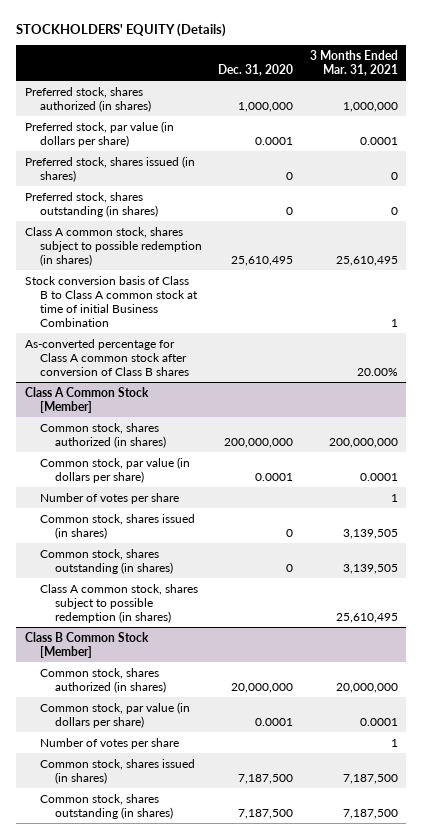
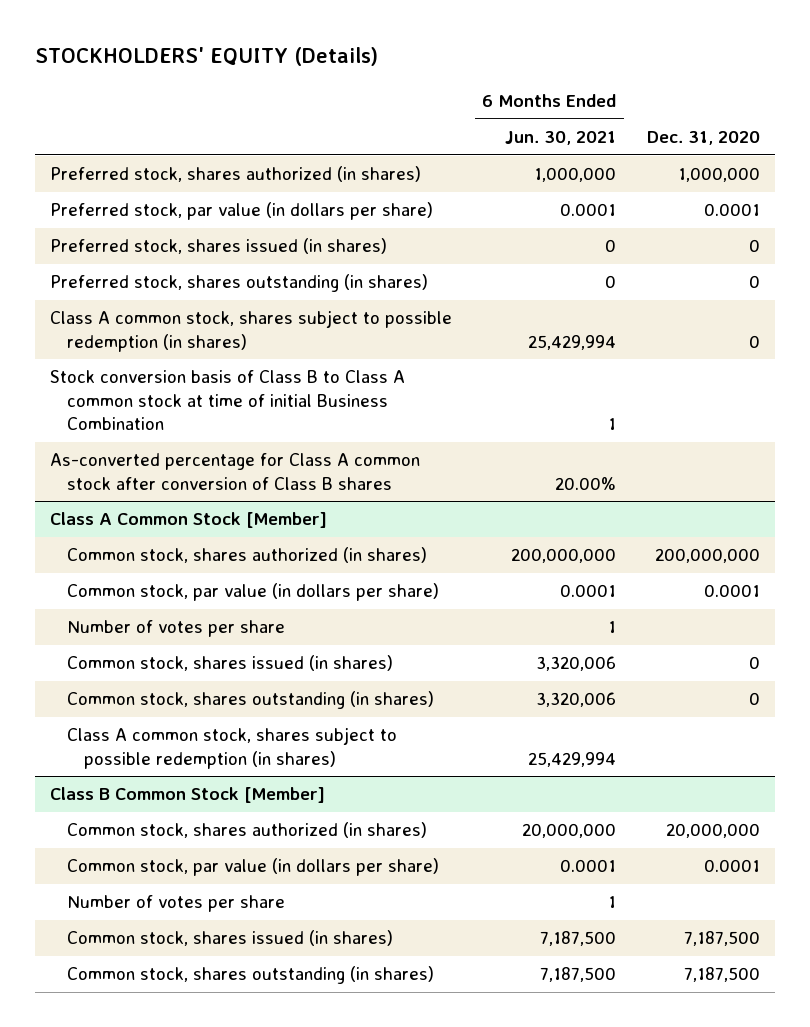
- | Dec. 31, 2020 | 3 Months Ended Mar. 31, 2021
+ | 6 Months Ended Jun. 30, 2021 | Dec. 31, 2020
- Class A common stock, shares subject to possible redemption (in shares) | 25,610,495 | 25,610,495
+ Class A common stock, shares subject to possible redemption (in shares) | 25,429,994 | 0

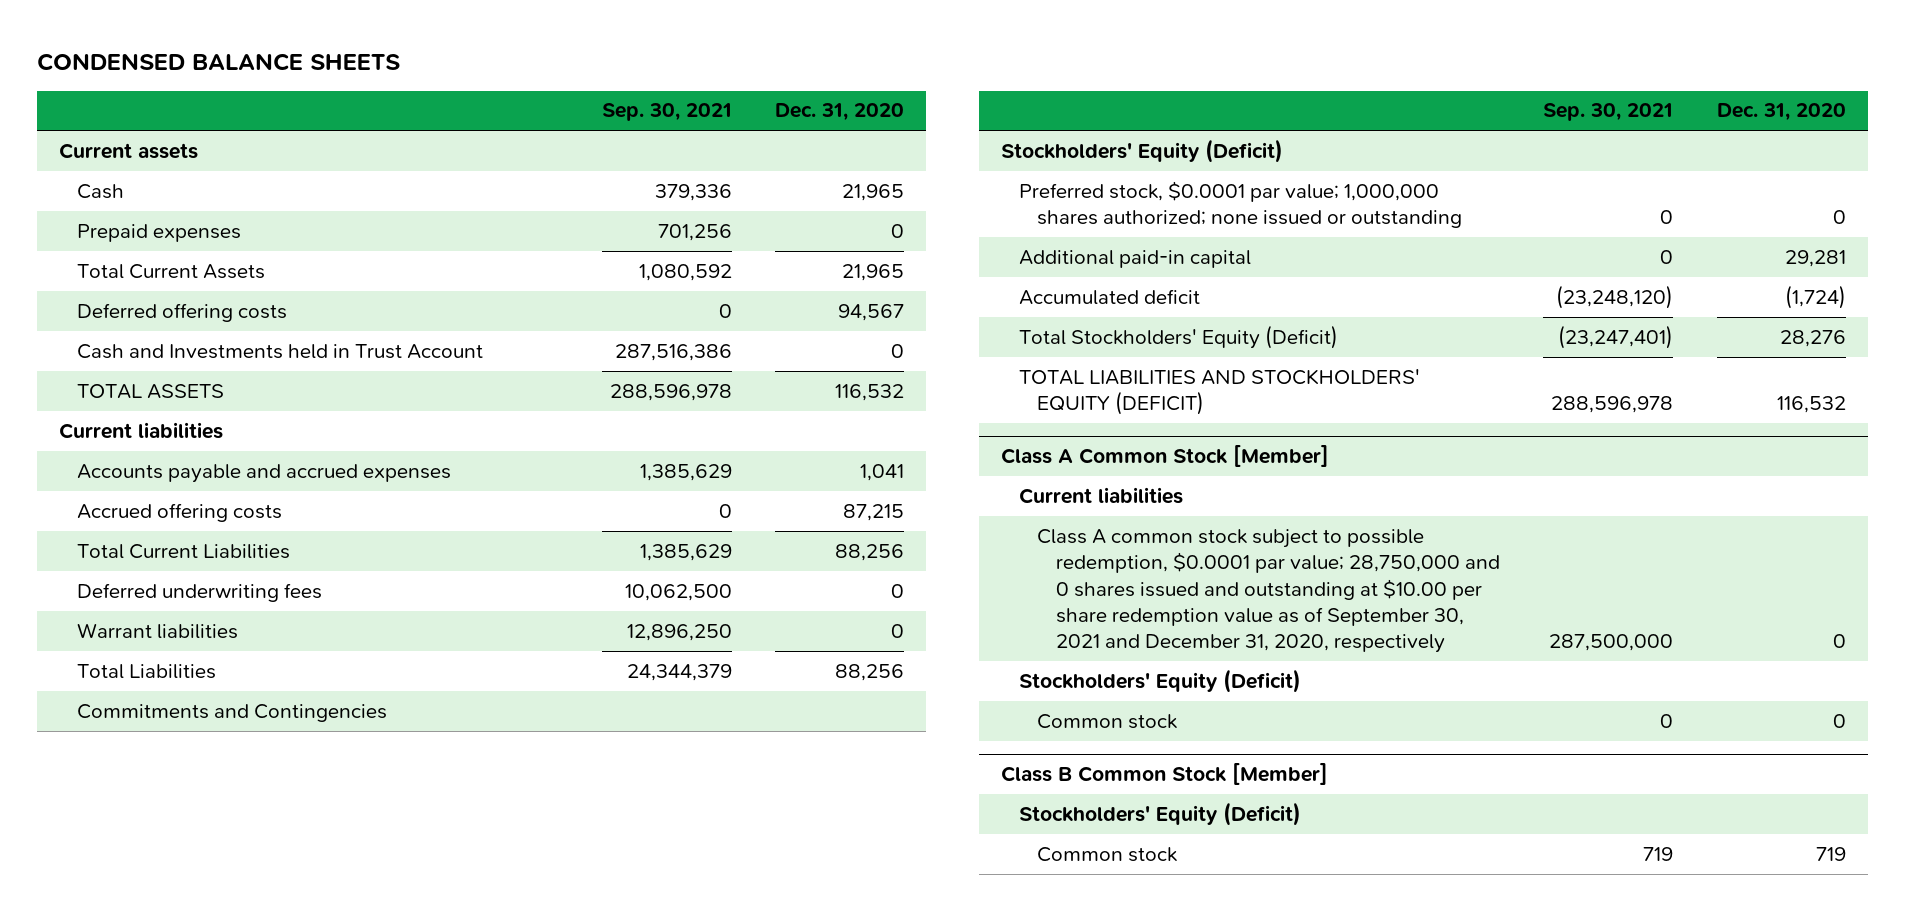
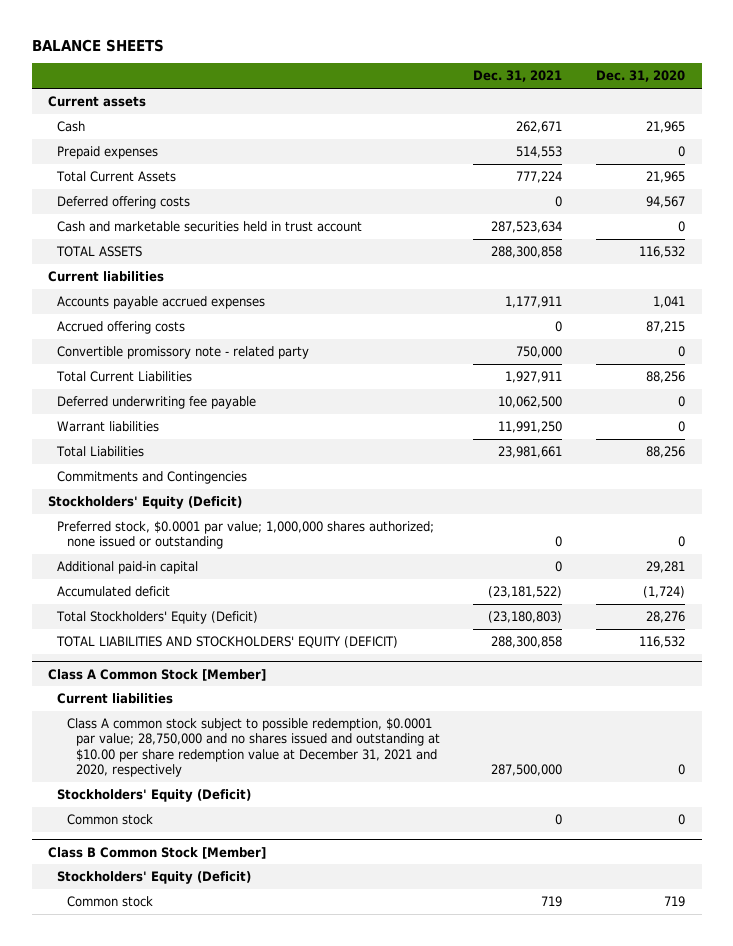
- CONDENSED BALANCE SHEETS
+ BALANCE SHEETS
- | Sep. 30, 2021 | Dec. 31, 2020
+ | Dec. 31, 2021 | Dec. 31, 2020
- Cash and Investments held in Trust Account | 287,516,386 | 0
+ Cash and marketable securities held in trust account | 287,523,634 | 0
- Accounts payable and accrued expenses | 1,385,629 | 1,041
+ Accounts payable accrued expenses | 1,177,911 | 1,041
+ Convertible promissory note - related party | 750,000 | 0
- Deferred underwriting fees | 10,062,500 | 0
+ Deferred underwriting fee payable | 10,062,500 | 0
@ Class A Common Stock [Member]
- Class A common stock subject to possible redemption, $0.0001 par value; 28,750,000 and 0 shares issued and outstanding at $10.00 per share redemption value as of September 30, 2021 and December 31, 2020, respectively | 287,500,000 | 0
+ Class A common stock subject to possible redemption, $0.0001 par value; 28,750,000 and no shares issued and outstanding at $10.00 per share redemption value at December 31, 2021 and 2020, respectively | 287,500,000 | 0

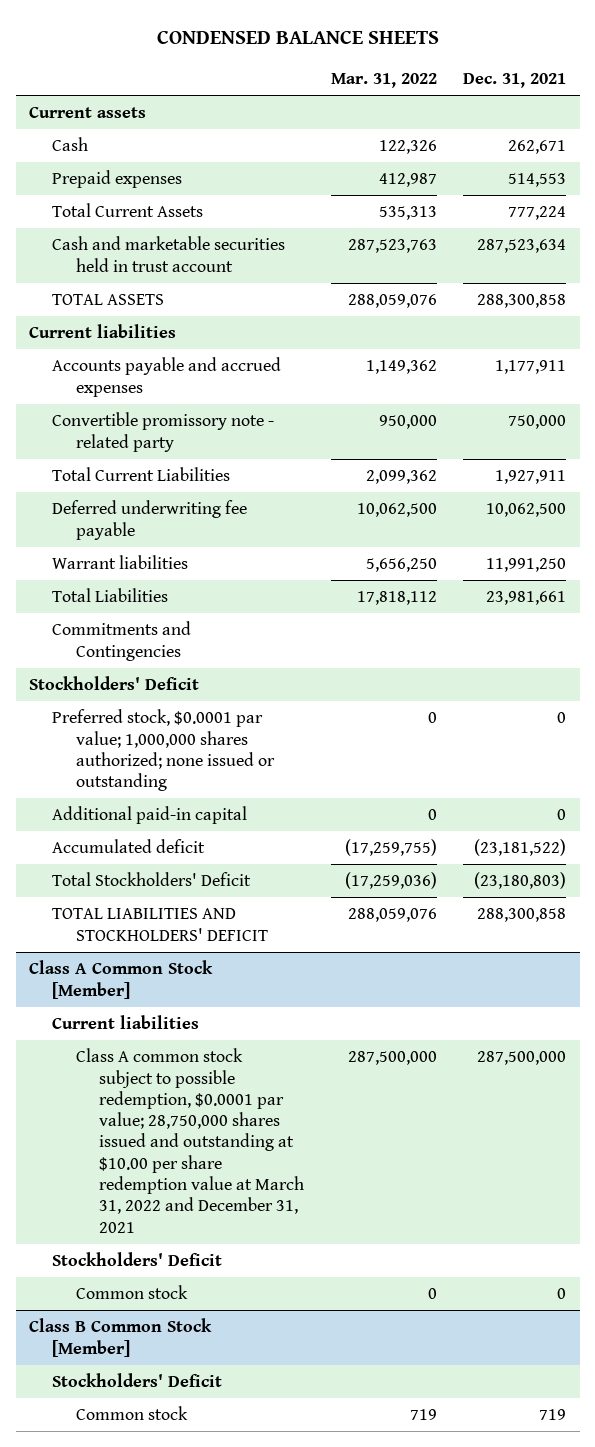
- BALANCE SHEETS
+ CONDENSED BALANCE SHEETS
- | Dec. 31, 2021 | Dec. 31, 2020
+ | Mar. 31, 2022 | Dec. 31, 2021
- Deferred offering costs | 0 | 94,567
- Accounts payable accrued expenses | 1,177,911 | 1,041
- Accrued offering costs | 0 | 87,215
+ Accounts payable and accrued expenses | 1,149,362 | 1,177,911
- Stockholders' Equity (Deficit)
+ Stockholders' Deficit
- Total Stockholders' Equity (Deficit) | (23,180,803) | 28,276
- TOTAL LIABILITIES AND STOCKHOLDERS' EQUITY (DEFICIT) | 288,300,858 | 116,532
+ Total Stockholders' Deficit | (17,259,036) | (23,180,803)
+ TOTAL LIABILITIES AND STOCKHOLDERS' DEFICIT | 288,059,076 | 288,300,858
@ Class A Common Stock [Member]
- Class A common stock subject to possible redemption, $0.0001 par value; 28,750,000 and no shares issued and outstanding at $10.00 per share redemption value at December 31, 2021 and 2020, respectively | 287,500,000 | 0
- Stockholders' Equity (Deficit)
+ Class A common stock subject to possible redemption, $0.0001 par value; 28,750,000 shares issued and outstanding at $10.00 per share redemption value at March 31, 2022 and December 31, 2021 | 287,500,000 | 287,500,000
+ Stockholders' Deficit
@ Class B Common Stock [Member]
- Stockholders' Equity (Deficit)
+ Stockholders' Deficit

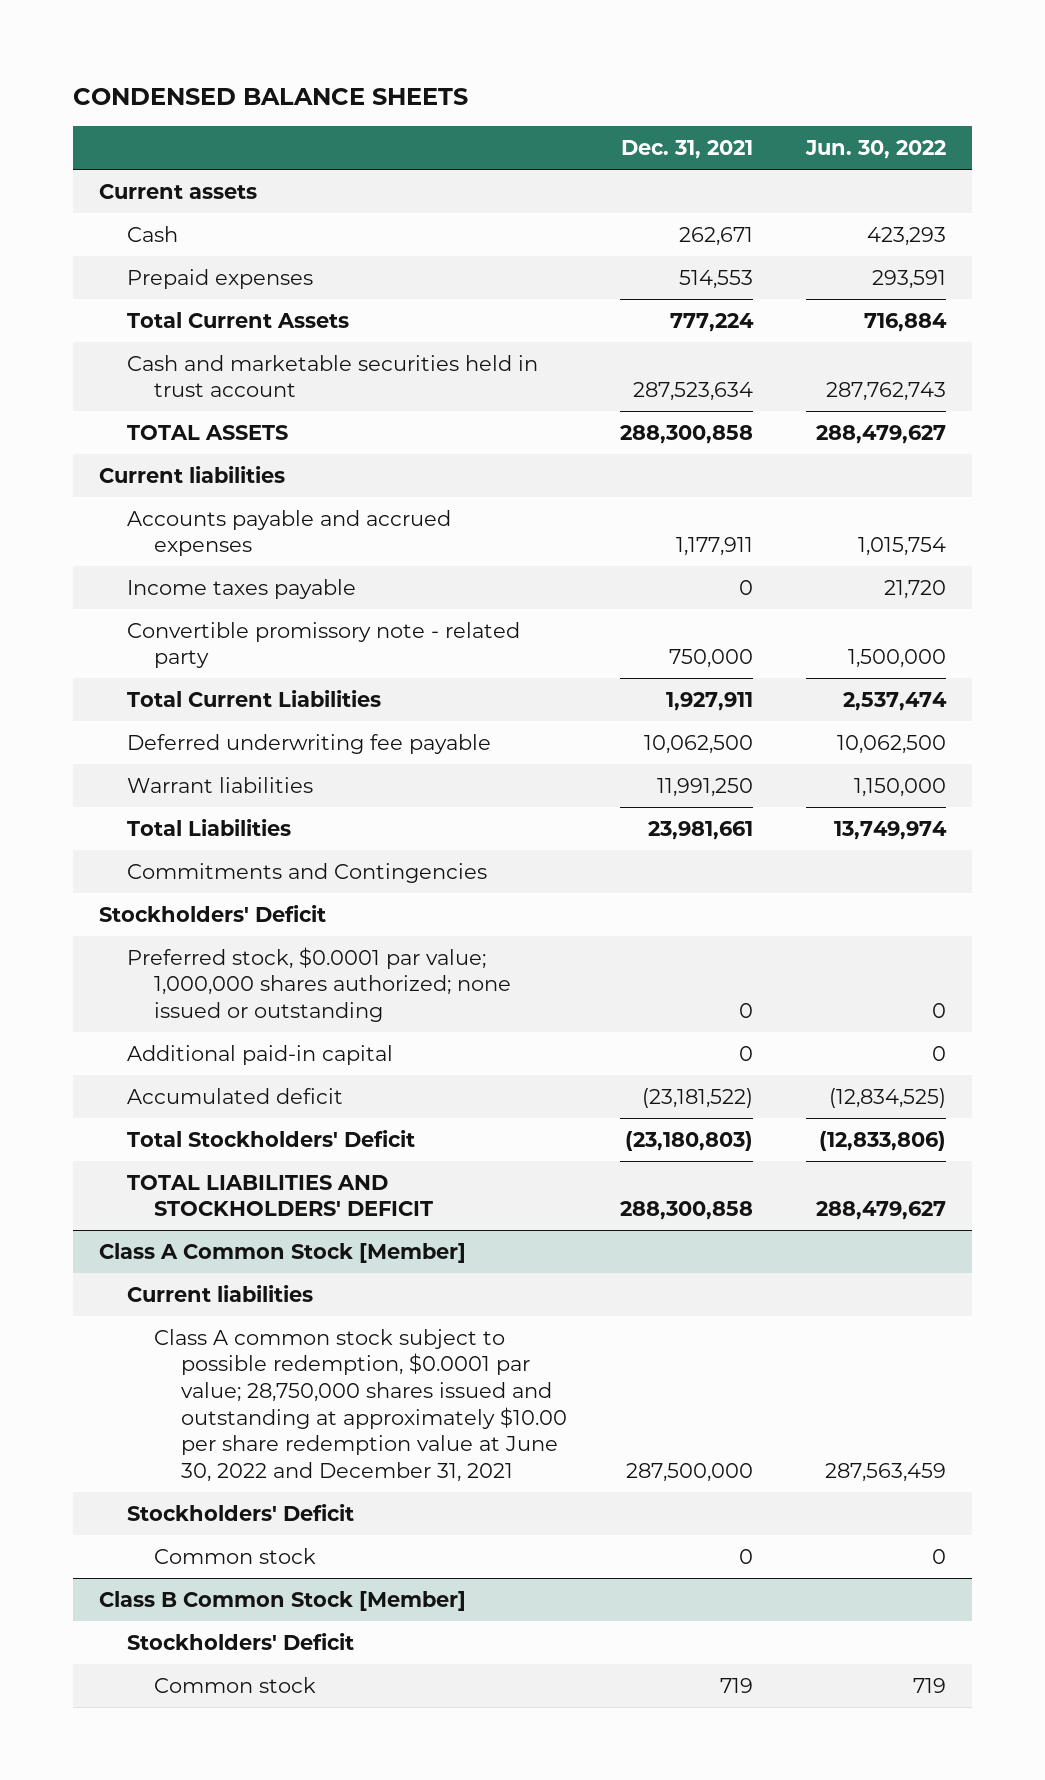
- | Mar. 31, 2022 | Dec. 31, 2021
+ | Dec. 31, 2021 | Jun. 30, 2022
+ Income taxes payable | 0 | 21,720
@ Class A Common Stock [Member]
- Class A common stock subject to possible redemption, $0.0001 par value; 28,750,000 shares issued and outstanding at $10.00 per share redemption value at March 31, 2022 and December 31, 2021 | 287,500,000 | 287,500,000
+ Class A common stock subject to possible redemption, $0.0001 par value; 28,750,000 shares issued and outstanding at approximately $10.00 per share redemption value at June 30, 2022 and December 31, 2021 | 287,500,000 | 287,563,459

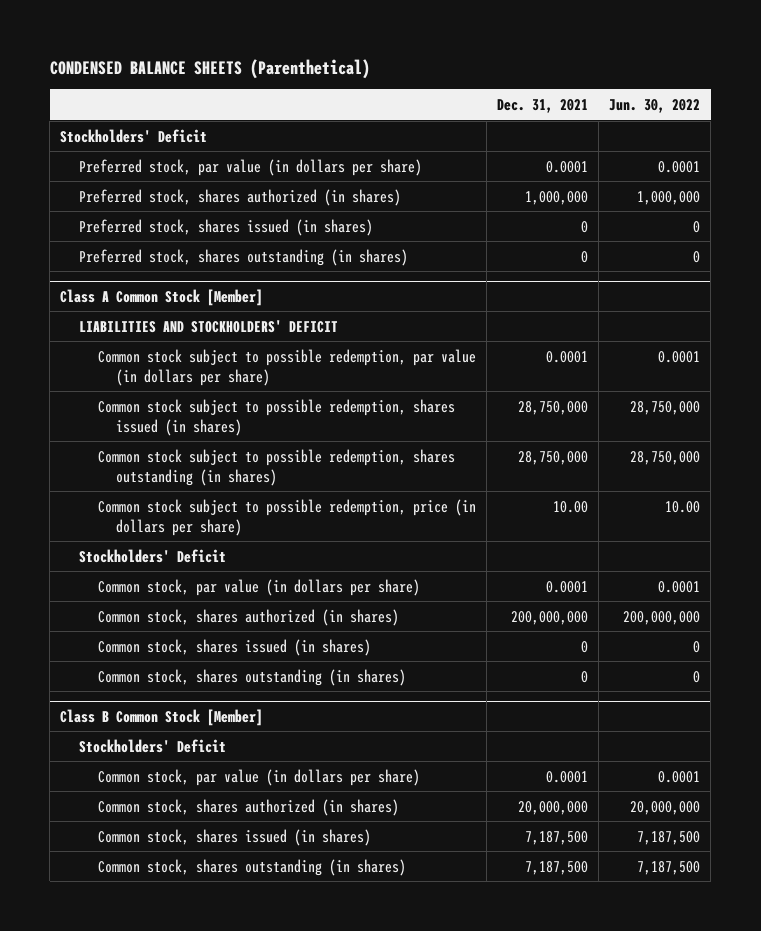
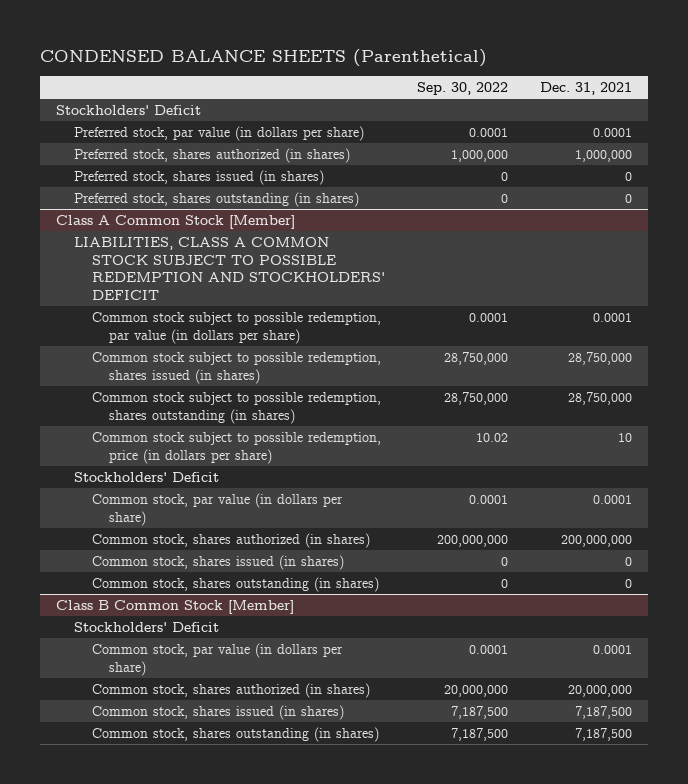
- | Dec. 31, 2021 | Jun. 30, 2022
+ | Sep. 30, 2022 | Dec. 31, 2021
@ Class A Common Stock [Member]
- LIABILITIES AND STOCKHOLDERS' DEFICIT
+ LIABILITIES, CLASS A COMMON STOCK SUBJECT TO POSSIBLE REDEMPTION AND STOCKHOLDERS' DEFICIT
- Common stock subject to possible redemption, price (in dollars per share) | 10.00 | 10.00
+ Common stock subject to possible redemption, price (in dollars per share) | 10.02 | 10

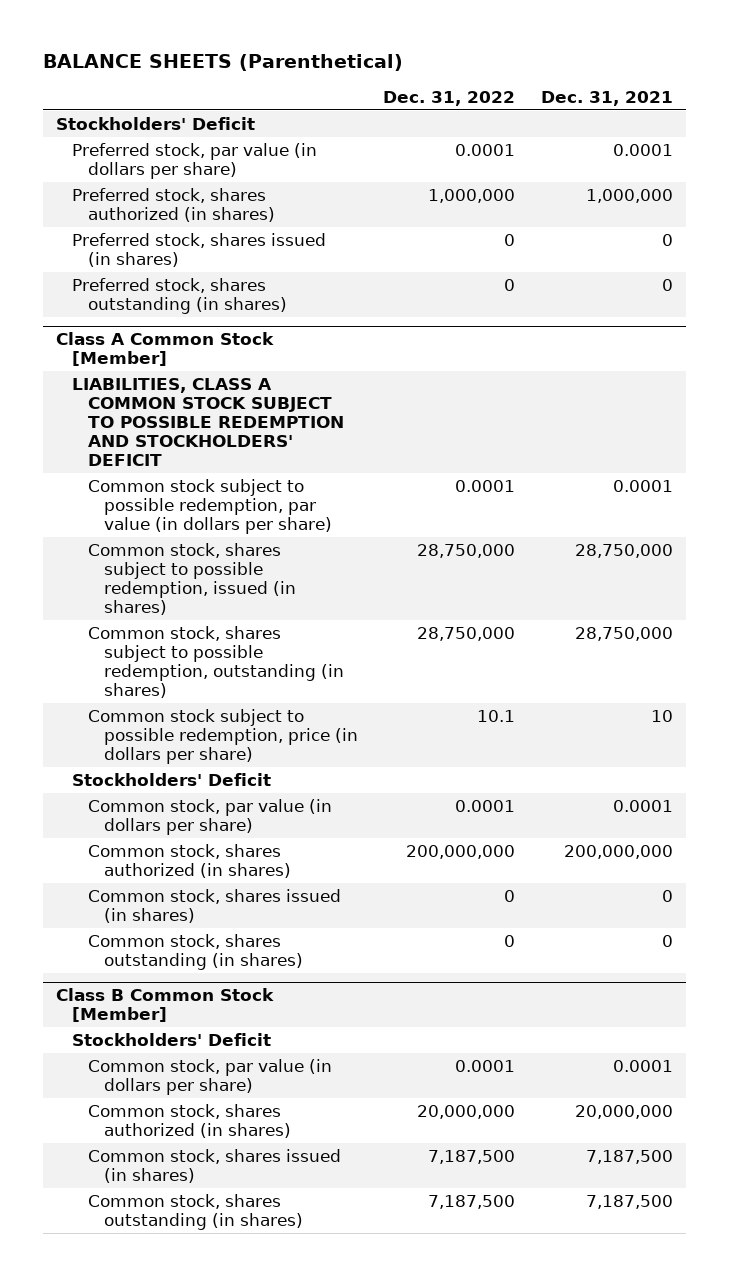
- CONDENSED BALANCE SHEETS (Parenthetical)
+ BALANCE SHEETS (Parenthetical)
- | Sep. 30, 2022 | Dec. 31, 2021
+ | Dec. 31, 2022 | Dec. 31, 2021
@ Class A Common Stock [Member]
- Common stock subject to possible redemption, shares issued (in shares) | 28,750,000 | 28,750,000
- Common stock subject to possible redemption, shares outstanding (in shares) | 28,750,000 | 28,750,000
+ Common stock, shares subject to possible redemption, issued (in shares) | 28,750,000 | 28,750,000
+ Common stock, shares subject to possible redemption, outstanding (in shares) | 28,750,000 | 28,750,000

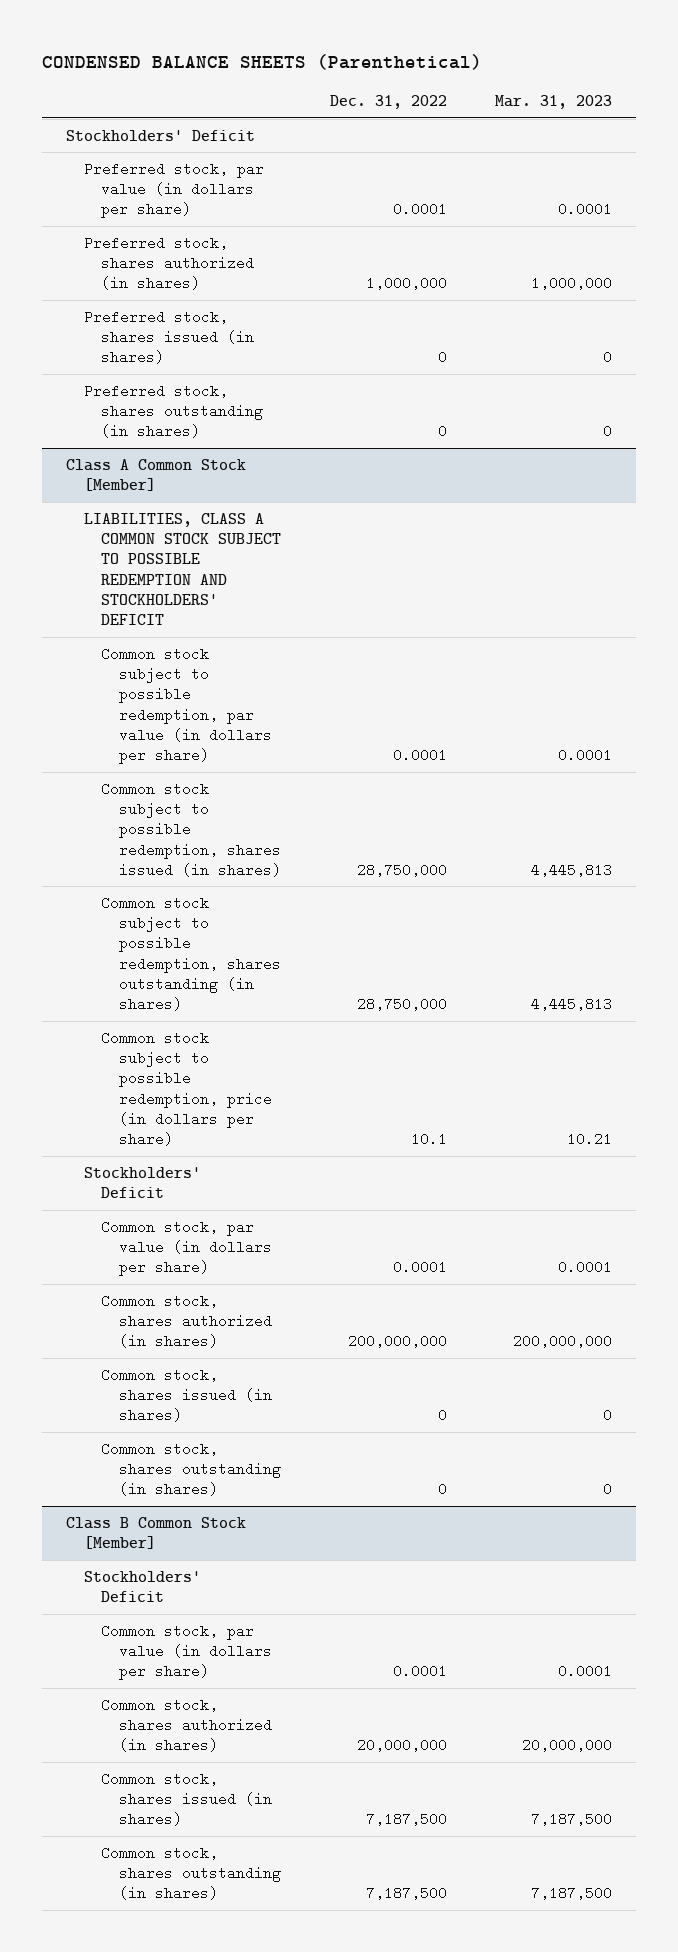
- BALANCE SHEETS (Parenthetical)
+ CONDENSED BALANCE SHEETS (Parenthetical)
- | Dec. 31, 2022 | Dec. 31, 2021
+ | Dec. 31, 2022 | Mar. 31, 2023
@ Class A Common Stock [Member]
- Common stock, shares subject to possible redemption, issued (in shares) | 28,750,000 | 28,750,000
- Common stock, shares subject to possible redemption, outstanding (in shares) | 28,750,000 | 28,750,000
+ Common stock subject to possible redemption, shares issued (in shares) | 28,750,000 | 4,445,813
+ Common stock subject to possible redemption, shares outstanding (in shares) | 28,750,000 | 4,445,813

